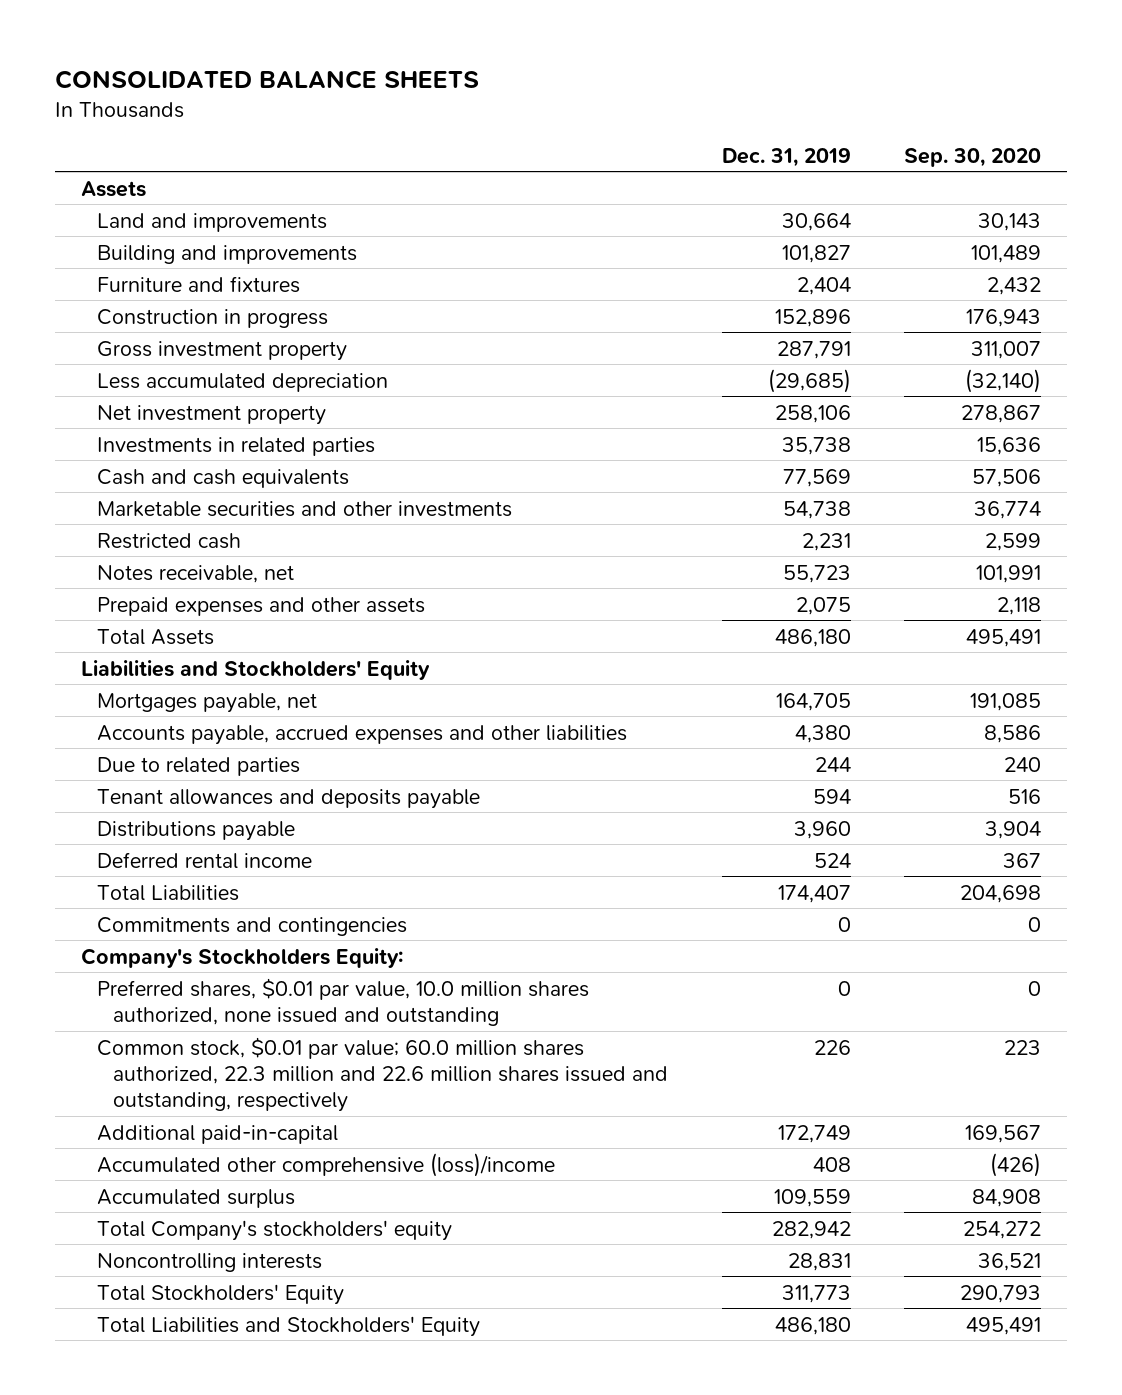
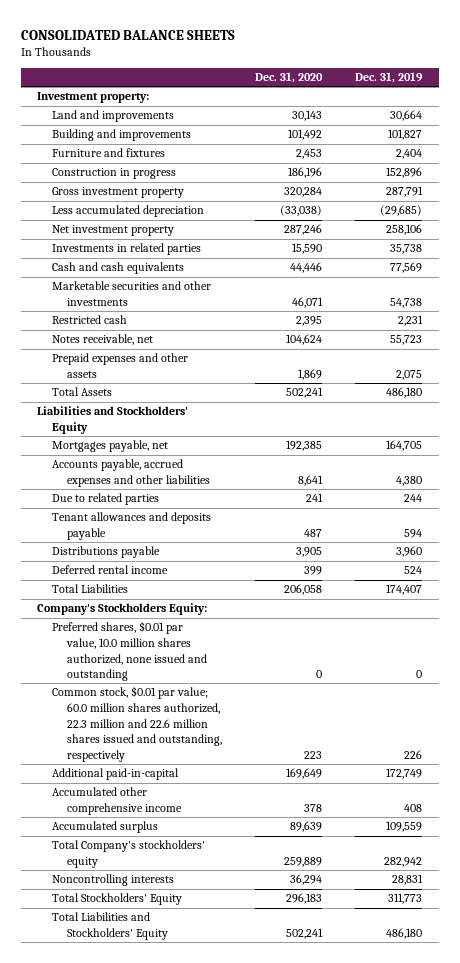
- | Dec. 31, 2019 | Sep. 30, 2020
+ | Dec. 31, 2020 | Dec. 31, 2019
- Assets
+ Investment property:
- Commitments and contingencies | 0 | 0
- Accumulated other comprehensive (loss)/income | 408 | (426)
+ Accumulated other comprehensive income | 378 | 408

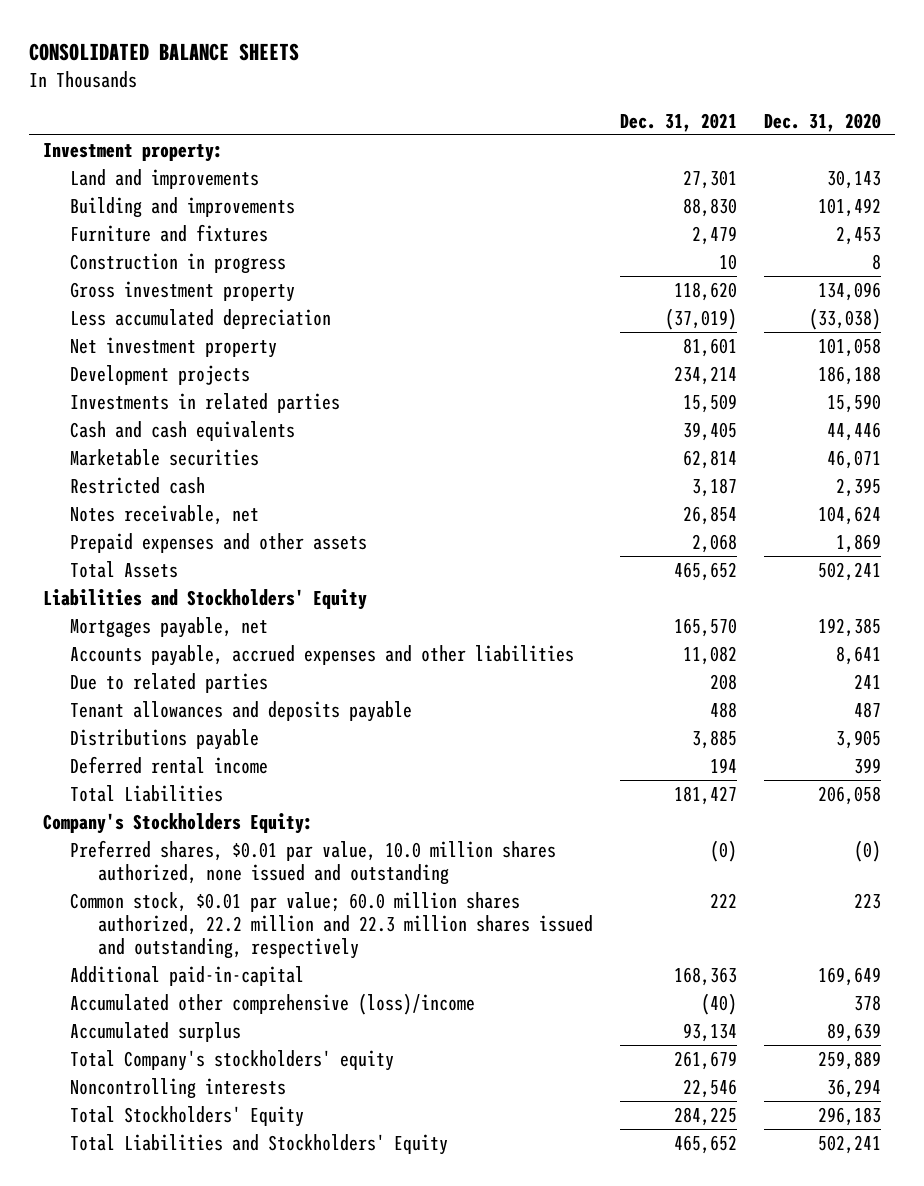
- | Dec. 31, 2020 | Dec. 31, 2019
+ | Dec. 31, 2021 | Dec. 31, 2020
- Construction in progress | 186,196 | 152,896
- Gross investment property | 320,284 | 287,791
+ Construction in progress | 10 | 8
+ Gross investment property | 118,620 | 134,096
- Net investment property | 287,246 | 258,106
+ Net investment property | 81,601 | 101,058
+ Development projects | 234,214 | 186,188
- Marketable securities and other investments | 46,071 | 54,738
+ Marketable securities | 62,814 | 46,071
- Preferred shares, $0.01 par value, 10.0 million shares authorized, none issued and outstanding | 0 | 0
- Common stock, $0.01 par value; 60.0 million shares authorized, 22.3 million and 22.6 million shares issued and outstanding, respectively | 223 | 226
+ Preferred shares, $0.01 par value, 10.0 million shares authorized, none issued and outstanding | (0) | (0)
+ Common stock, $0.01 par value; 60.0 million shares authorized, 22.2 million and 22.3 million shares issued and outstanding, respectively | 222 | 223
- Accumulated other comprehensive income | 378 | 408
+ Accumulated other comprehensive (loss)/income | (40) | 378

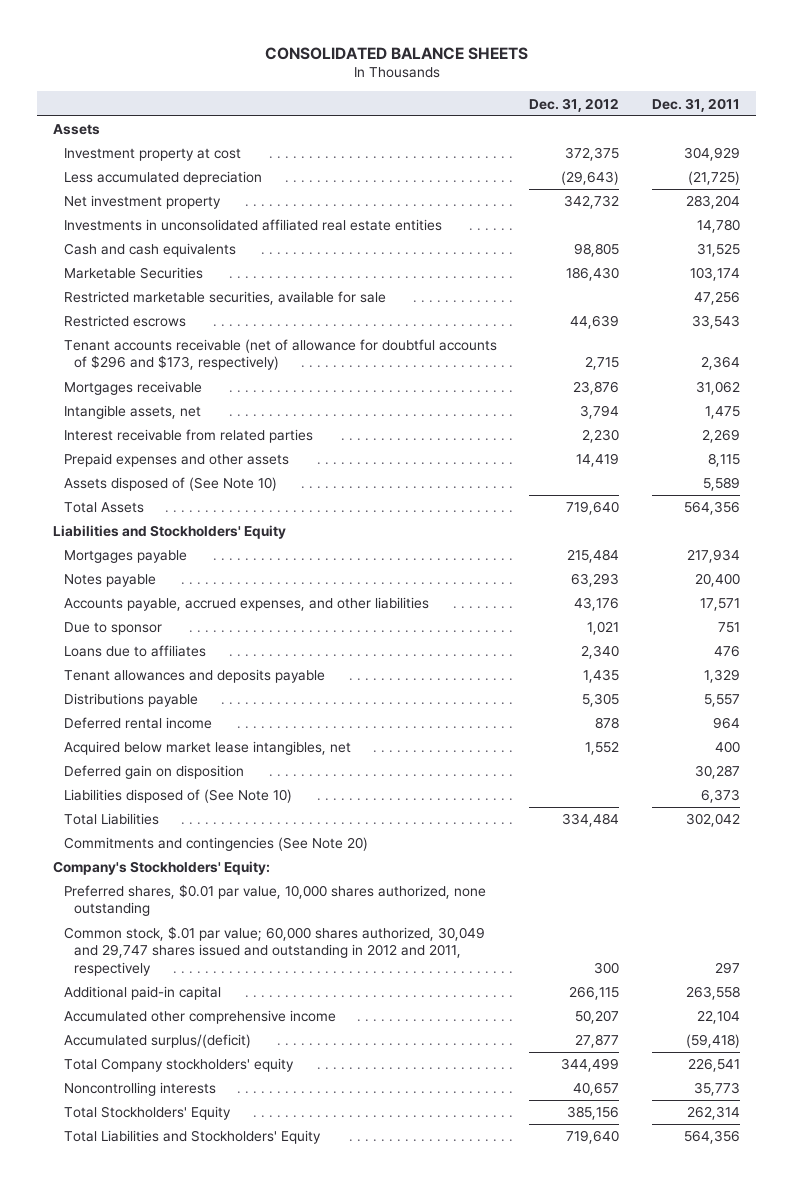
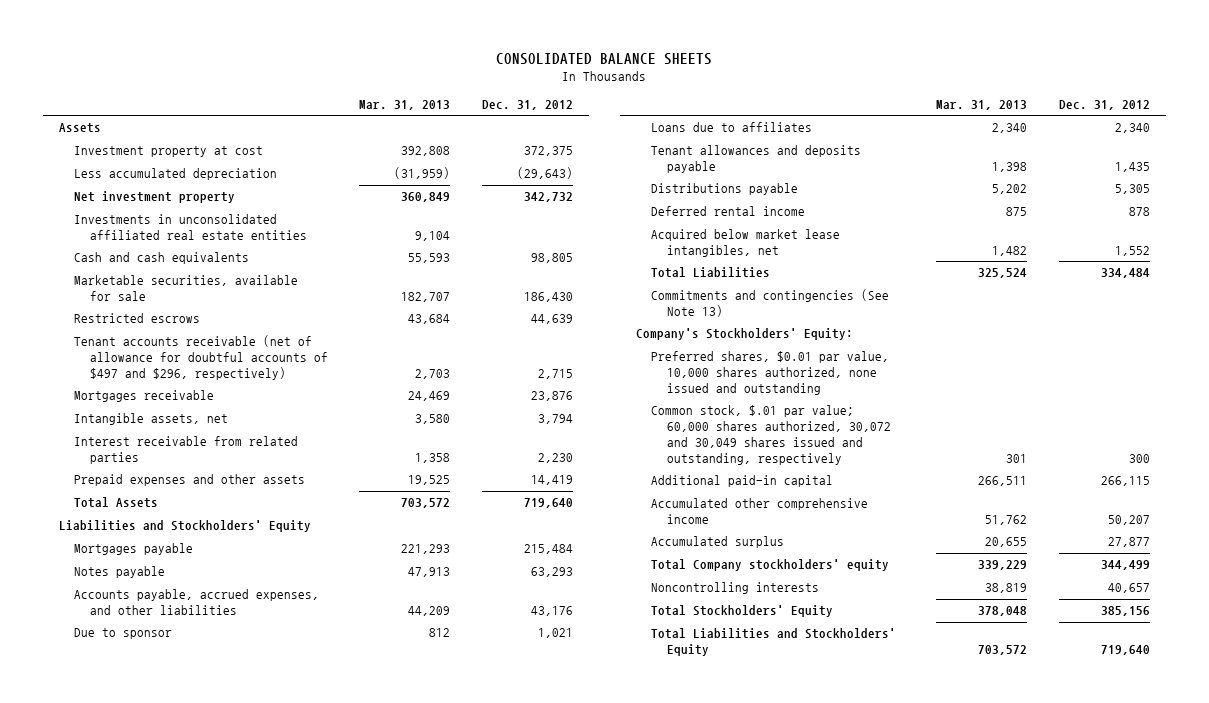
- | Dec. 31, 2012 | Dec. 31, 2011
+ | Mar. 31, 2013 | Dec. 31, 2012
- Marketable Securities | 186,430 | 103,174
- Restricted marketable securities, available for sale | | 47,256
+ Marketable securities, available for sale | 182,707 | 186,430
- Tenant accounts receivable (net of allowance for doubtful accounts of $296 and $173, respectively) | 2,715 | 2,364
+ Tenant accounts receivable (net of allowance for doubtful accounts of $497 and $296, respectively) | 2,703 | 2,715
- Assets disposed of (See Note 10) | | 5,589
- Deferred gain on disposition | | 30,287
- Liabilities disposed of (See Note 10) | | 6,373
- Commitments and contingencies (See Note 20)
+ Commitments and contingencies (See Note 13)
- Preferred shares, $0.01 par value, 10,000 shares authorized, none outstanding
- Common stock, $.01 par value; 60,000 shares authorized, 30,049 and 29,747 shares issued and outstanding in 2012 and 2011, respectively | 300 | 297
+ Preferred shares, $0.01 par value, 10,000 shares authorized, none issued and outstanding
+ Common stock, $.01 par value; 60,000 shares authorized, 30,072 and 30,049 shares issued and outstanding, respectively | 301 | 300
- Accumulated surplus/(deficit) | 27,877 | (59,418)
+ Accumulated surplus | 20,655 | 27,877

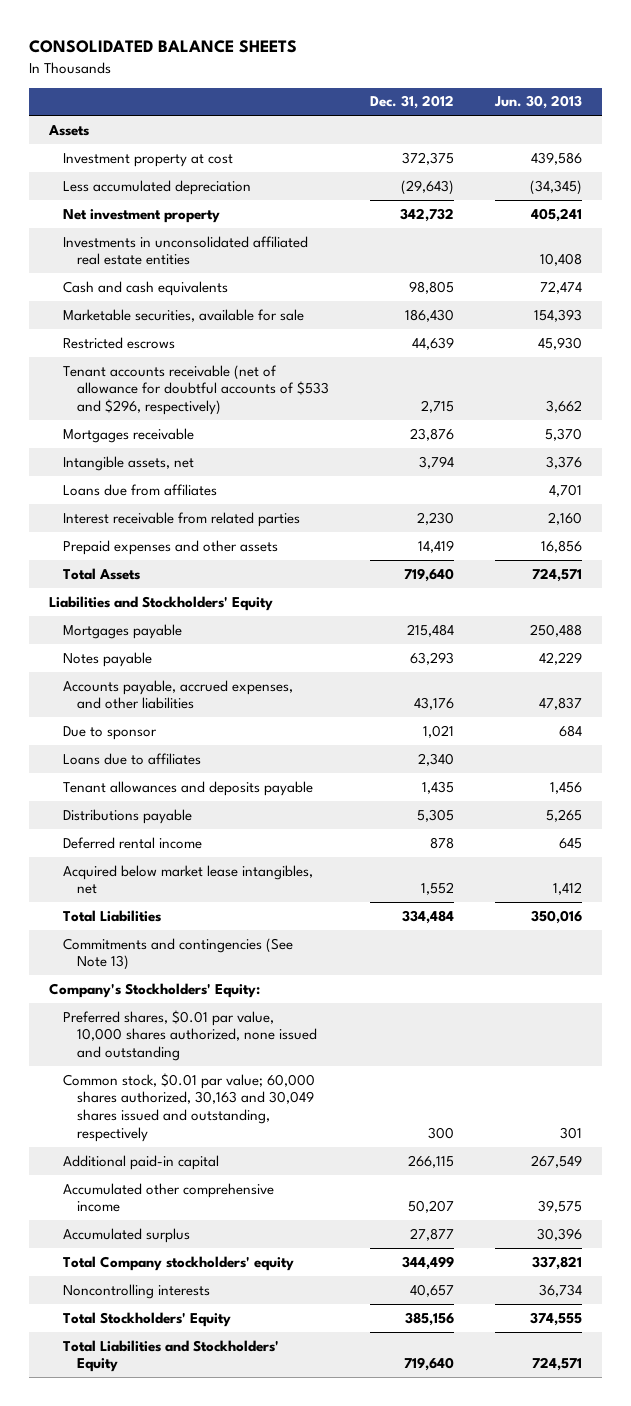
- | Mar. 31, 2013 | Dec. 31, 2012
+ | Dec. 31, 2012 | Jun. 30, 2013
- Tenant accounts receivable (net of allowance for doubtful accounts of $497 and $296, respectively) | 2,703 | 2,715
+ Tenant accounts receivable (net of allowance for doubtful accounts of $533 and $296, respectively) | 2,715 | 3,662
+ Loans due from affiliates | | 4,701
- Common stock, $.01 par value; 60,000 shares authorized, 30,072 and 30,049 shares issued and outstanding, respectively | 301 | 300
+ Common stock, $0.01 par value; 60,000 shares authorized, 30,163 and 30,049 shares issued and outstanding, respectively | 300 | 301

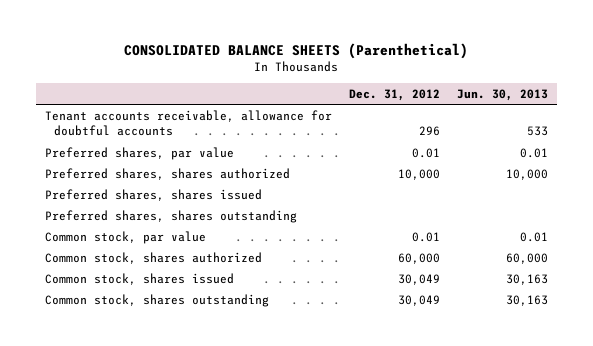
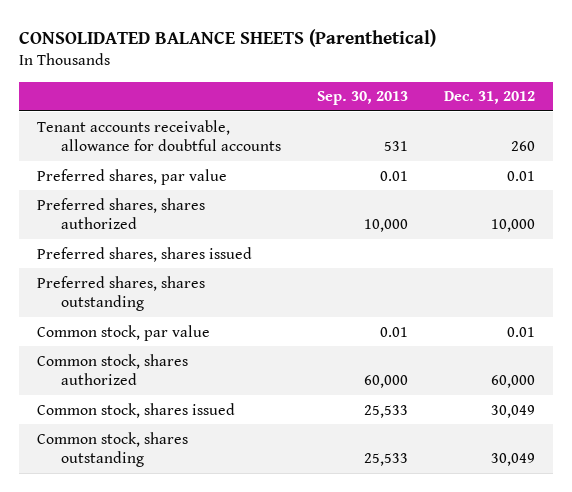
- | Dec. 31, 2012 | Jun. 30, 2013
+ | Sep. 30, 2013 | Dec. 31, 2012
- Tenant accounts receivable, allowance for doubtful accounts | 296 | 533
+ Tenant accounts receivable, allowance for doubtful accounts | 531 | 260

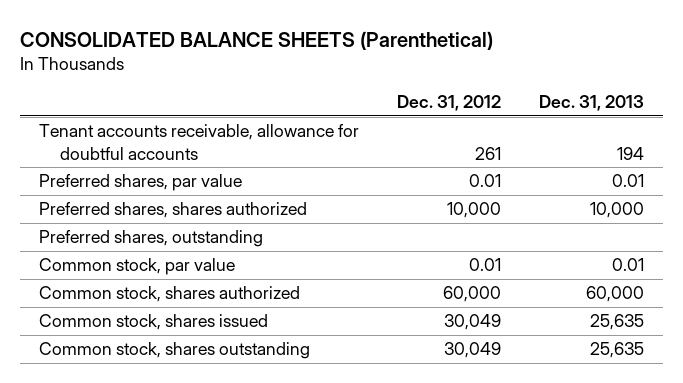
- | Sep. 30, 2013 | Dec. 31, 2012
+ | Dec. 31, 2012 | Dec. 31, 2013
- Tenant accounts receivable, allowance for doubtful accounts | 531 | 260
+ Tenant accounts receivable, allowance for doubtful accounts | 261 | 194
- Preferred shares, shares issued
- Preferred shares, shares outstanding
+ Preferred shares, outstanding

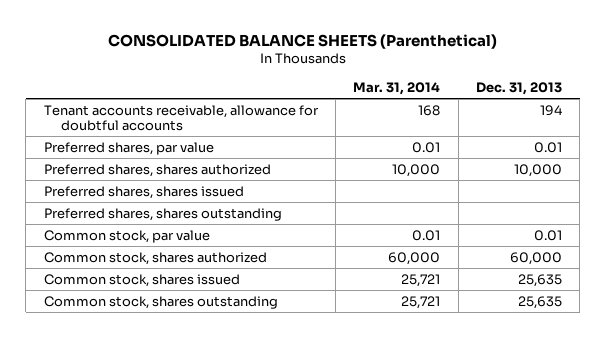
- | Dec. 31, 2012 | Dec. 31, 2013
+ | Mar. 31, 2014 | Dec. 31, 2013
- Preferred shares, outstanding
+ Preferred shares, shares issued
+ Preferred shares, shares outstanding

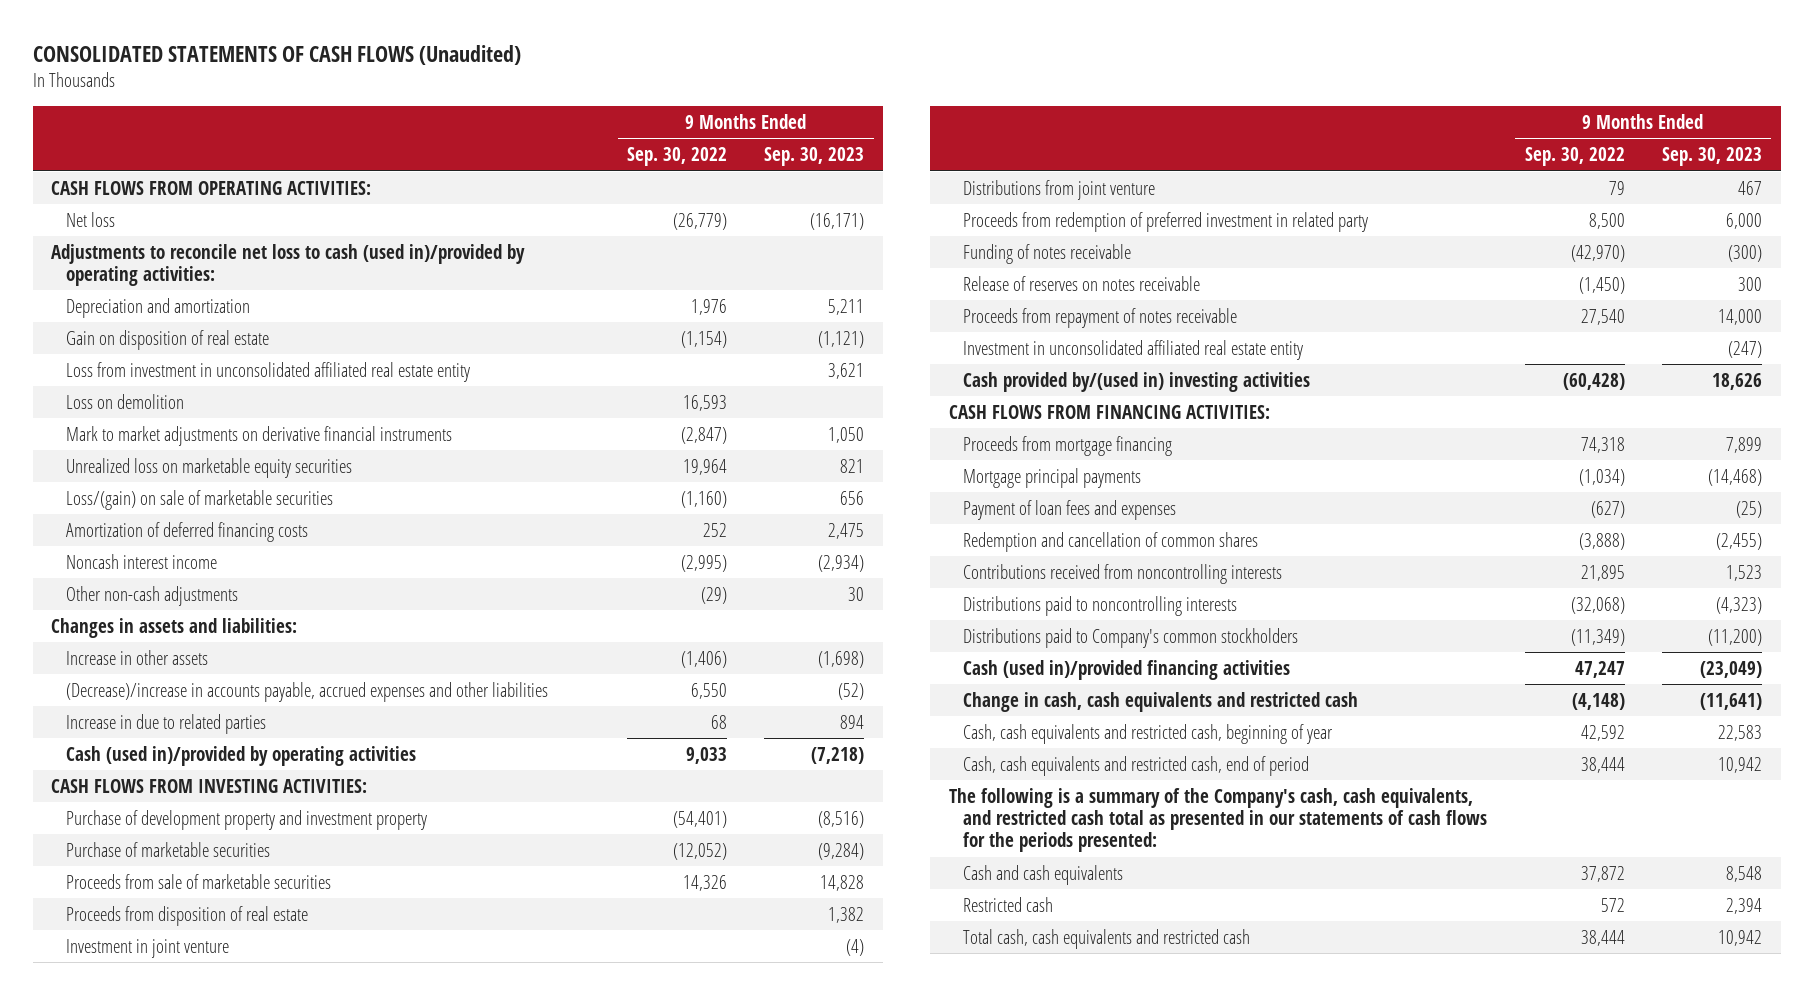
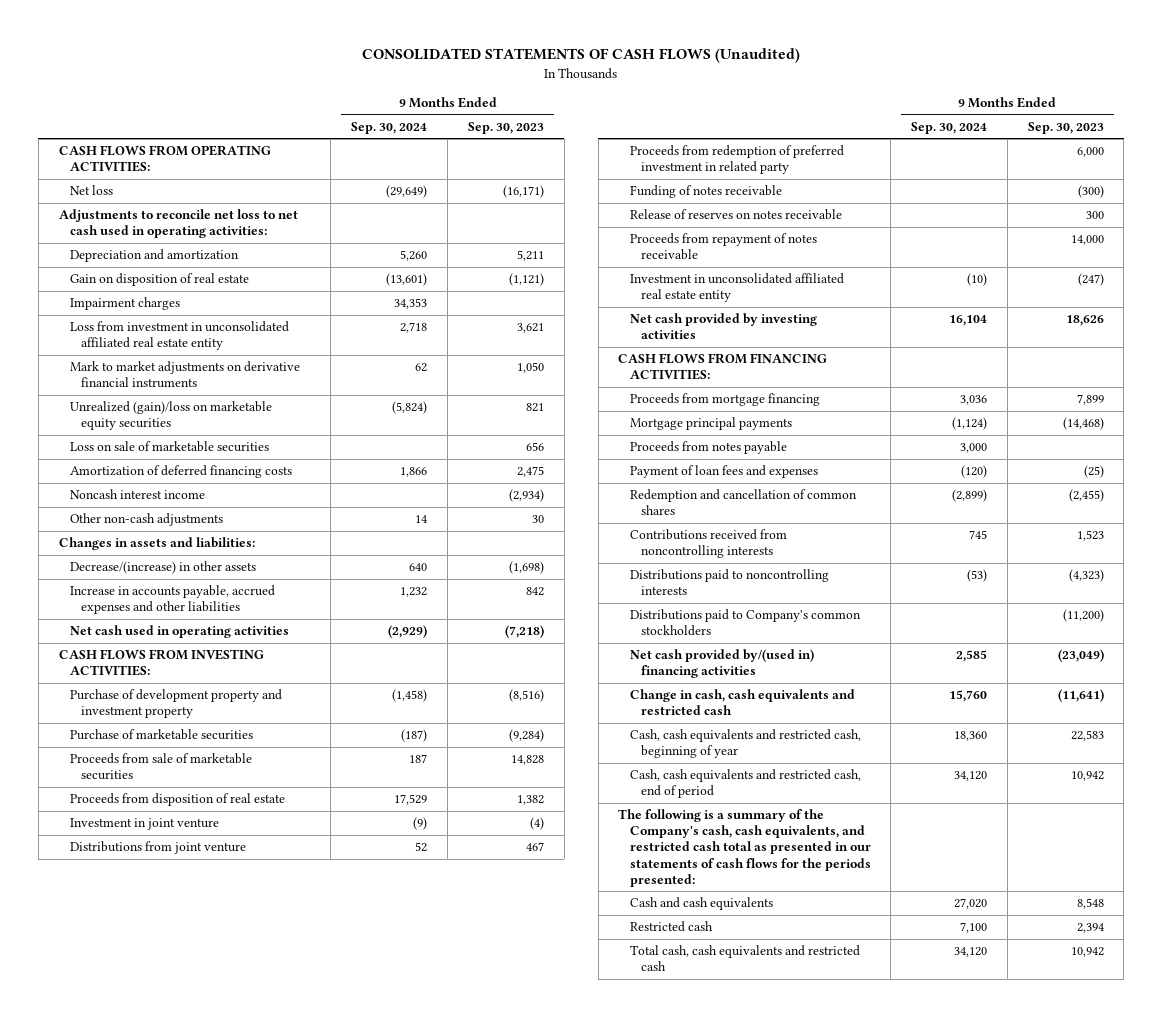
- | 9 Months Ended Sep. 30, 2022 | 9 Months Ended Sep. 30, 2023
+ | 9 Months Ended Sep. 30, 2024 | 9 Months Ended Sep. 30, 2023
- Adjustments to reconcile net loss to cash (used in)/provided by operating activities:
+ Adjustments to reconcile net loss to net cash used in operating activities:
+ Impairment charges | 34,353 |
- Loss on demolition | 16,593 |
- Unrealized loss on marketable equity securities | 19,964 | 821
- Loss/(gain) on sale of marketable securities | (1,160) | 656
+ Unrealized (gain)/loss on marketable equity securities | (5,824) | 821
+ Loss on sale of marketable securities | | 656
- Increase in other assets | (1,406) | (1,698)
- (Decrease)/increase in accounts payable, accrued expenses and other liabilities | 6,550 | (52)
- Increase in due to related parties | 68 | 894
- Cash (used in)/provided by operating activities | 9,033 | (7,218)
+ Decrease/(increase) in other assets | 640 | (1,698)
+ Increase in accounts payable, accrued expenses and other liabilities | 1,232 | 842
+ Net cash used in operating activities | (2,929) | (7,218)
- Cash provided by/(used in) investing activities | (60,428) | 18,626
+ Net cash provided by investing activities | 16,104 | 18,626
+ Proceeds from notes payable | 3,000 |
- Cash (used in)/provided financing activities | 47,247 | (23,049)
+ Net cash provided by/(used in) financing activities | 2,585 | (23,049)

